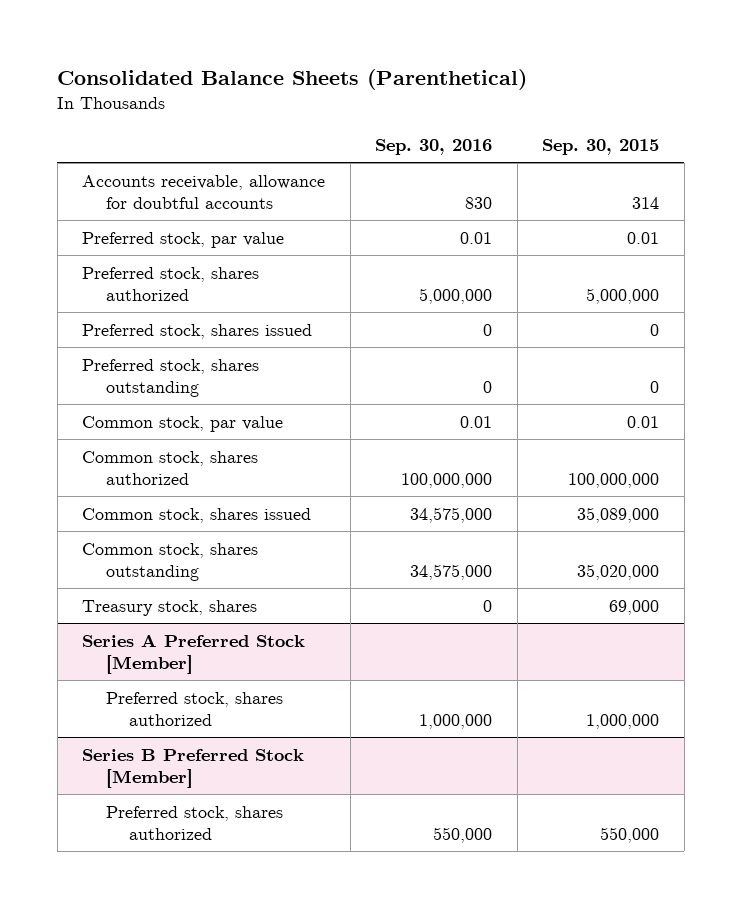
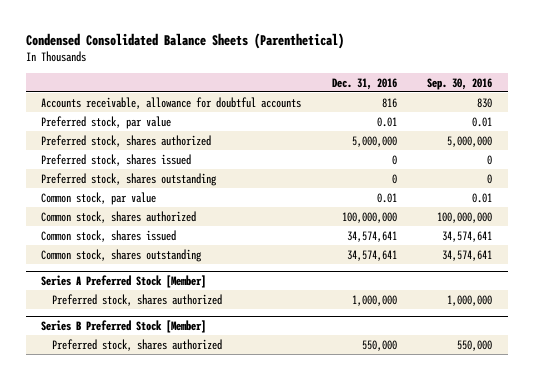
- Consolidated Balance Sheets (Parenthetical)
+ Condensed Consolidated Balance Sheets (Parenthetical)
- | Sep. 30, 2016 | Sep. 30, 2015
+ | Dec. 31, 2016 | Sep. 30, 2016
- Common stock, shares issued | 34,575,000 | 35,089,000
- Common stock, shares outstanding | 34,575,000 | 35,020,000
- Treasury stock, shares | 0 | 69,000
+ Common stock, shares issued | 34,574,641 | 34,574,641
+ Common stock, shares outstanding | 34,574,641 | 34,574,641

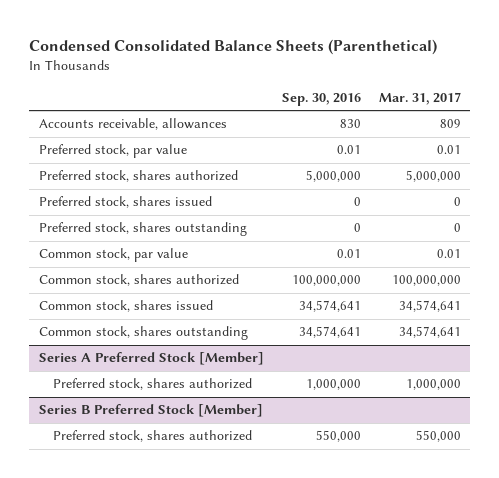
- | Dec. 31, 2016 | Sep. 30, 2016
+ | Sep. 30, 2016 | Mar. 31, 2017
- Accounts receivable, allowance for doubtful accounts | 816 | 830
+ Accounts receivable, allowances | 830 | 809

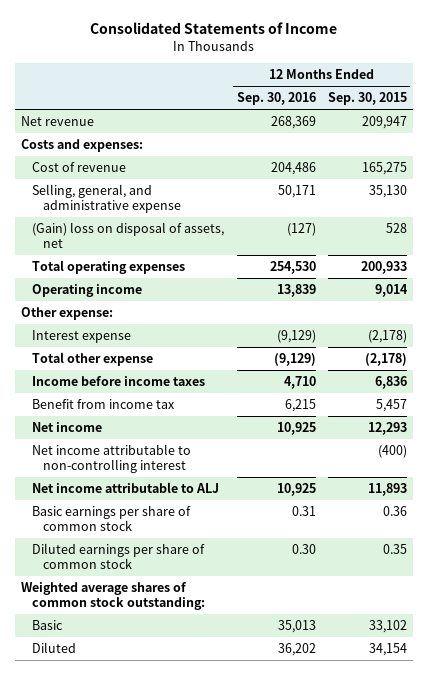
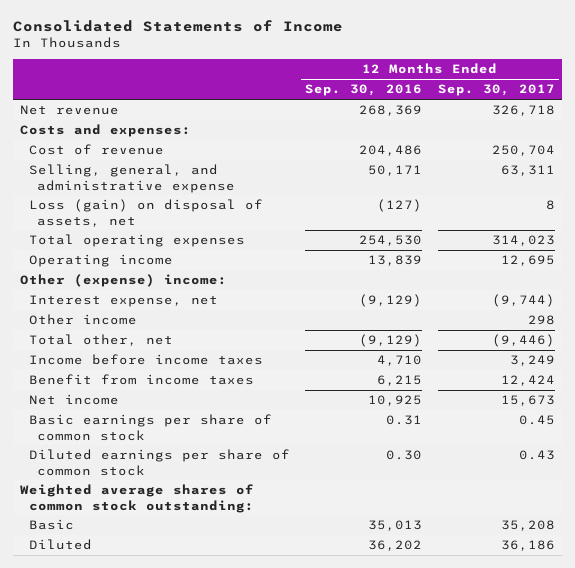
- | 12 Months Ended Sep. 30, 2016 | 12 Months Ended Sep. 30, 2015
+ | 12 Months Ended Sep. 30, 2016 | 12 Months Ended Sep. 30, 2017
- (Gain) loss on disposal of assets, net | (127) | 528
+ Loss (gain) on disposal of assets, net | (127) | 8
- Other expense:
- Interest expense | (9,129) | (2,178)
- Total other expense | (9,129) | (2,178)
+ Other (expense) income:
+ Interest expense, net | (9,129) | (9,744)
+ Other income | | 298
+ Total other, net | (9,129) | (9,446)
- Benefit from income tax | 6,215 | 5,457
+ Benefit from income taxes | 6,215 | 12,424
- Net income attributable to non-controlling interest | | (400)
- Net income attributable to ALJ | 10,925 | 11,893

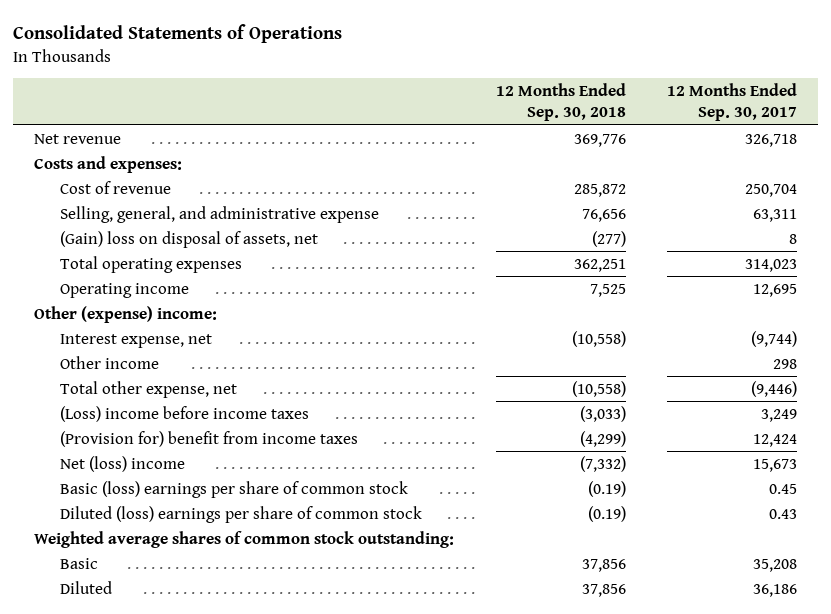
- Consolidated Statements of Income
+ Consolidated Statements of Operations
- | 12 Months Ended Sep. 30, 2016 | 12 Months Ended Sep. 30, 2017
+ | 12 Months Ended Sep. 30, 2018 | 12 Months Ended Sep. 30, 2017
- Loss (gain) on disposal of assets, net | (127) | 8
+ (Gain) loss on disposal of assets, net | (277) | 8
- Total other, net | (9,129) | (9,446)
- Income before income taxes | 4,710 | 3,249
- Benefit from income taxes | 6,215 | 12,424
- Net income | 10,925 | 15,673
- Basic earnings per share of common stock | 0.31 | 0.45
- Diluted earnings per share of common stock | 0.30 | 0.43
+ Total other expense, net | (10,558) | (9,446)
+ (Loss) income before income taxes | (3,033) | 3,249
+ (Provision for) benefit from income taxes | (4,299) | 12,424
+ Net (loss) income | (7,332) | 15,673
+ Basic (loss) earnings per share of common stock | (0.19) | 0.45
+ Diluted (loss) earnings per share of common stock | (0.19) | 0.43

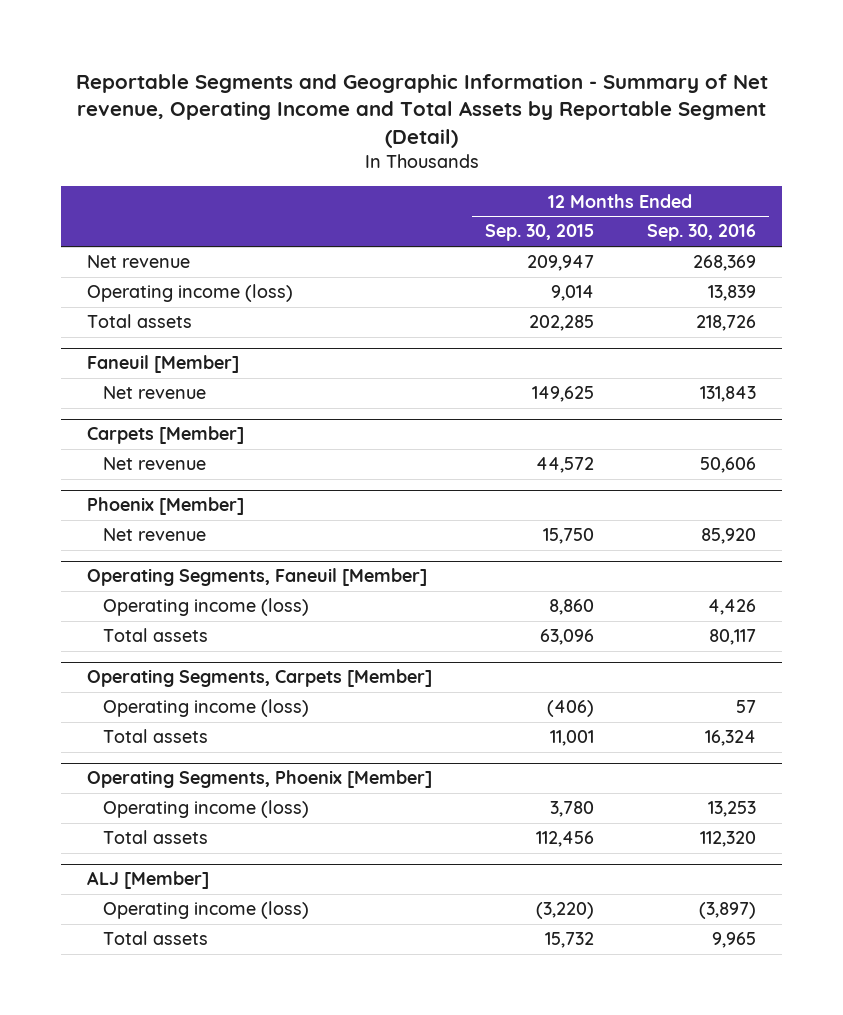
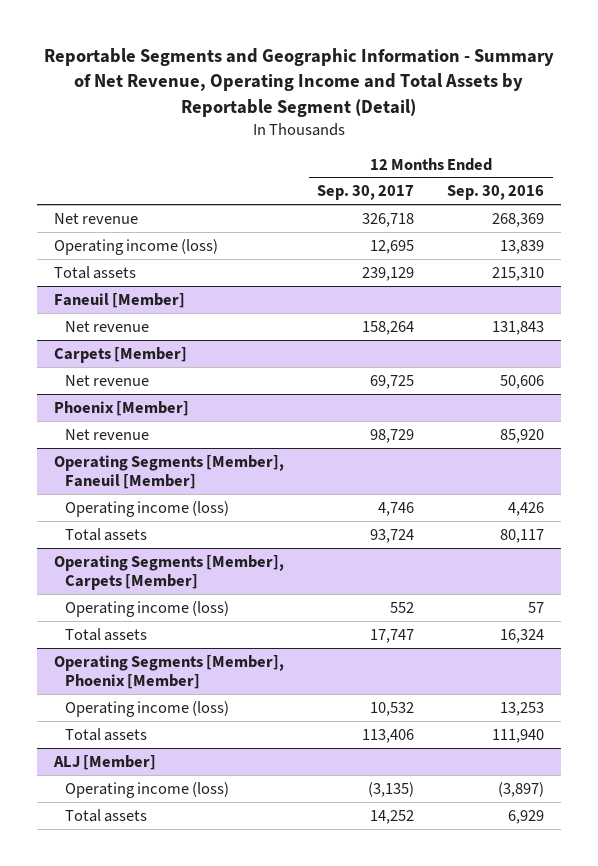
- Reportable Segments and Geographic Information - Summary of Net revenue, Operating Income and Total Assets by Reportable Segment (Detail)
+ Reportable Segments and Geographic Information - Summary of Net Revenue, Operating Income and Total Assets by Reportable Segment (Detail)
- | 12 Months Ended Sep. 30, 2015 | 12 Months Ended Sep. 30, 2016
+ | 12 Months Ended Sep. 30, 2017 | 12 Months Ended Sep. 30, 2016
- Total assets | 202,285 | 218,726
+ Total assets | 239,129 | 215,310
- Operating Segments, Faneuil [Member]
+ Operating Segments [Member], Faneuil [Member]
- Operating Segments, Carpets [Member]
+ Operating Segments [Member], Carpets [Member]
- Operating Segments, Phoenix [Member]
+ Operating Segments [Member], Phoenix [Member]
- Total assets | 112,456 | 112,320
+ Total assets | 113,406 | 111,940
@ ALJ [Member]
- Total assets | 15,732 | 9,965
+ Total assets | 14,252 | 6,929

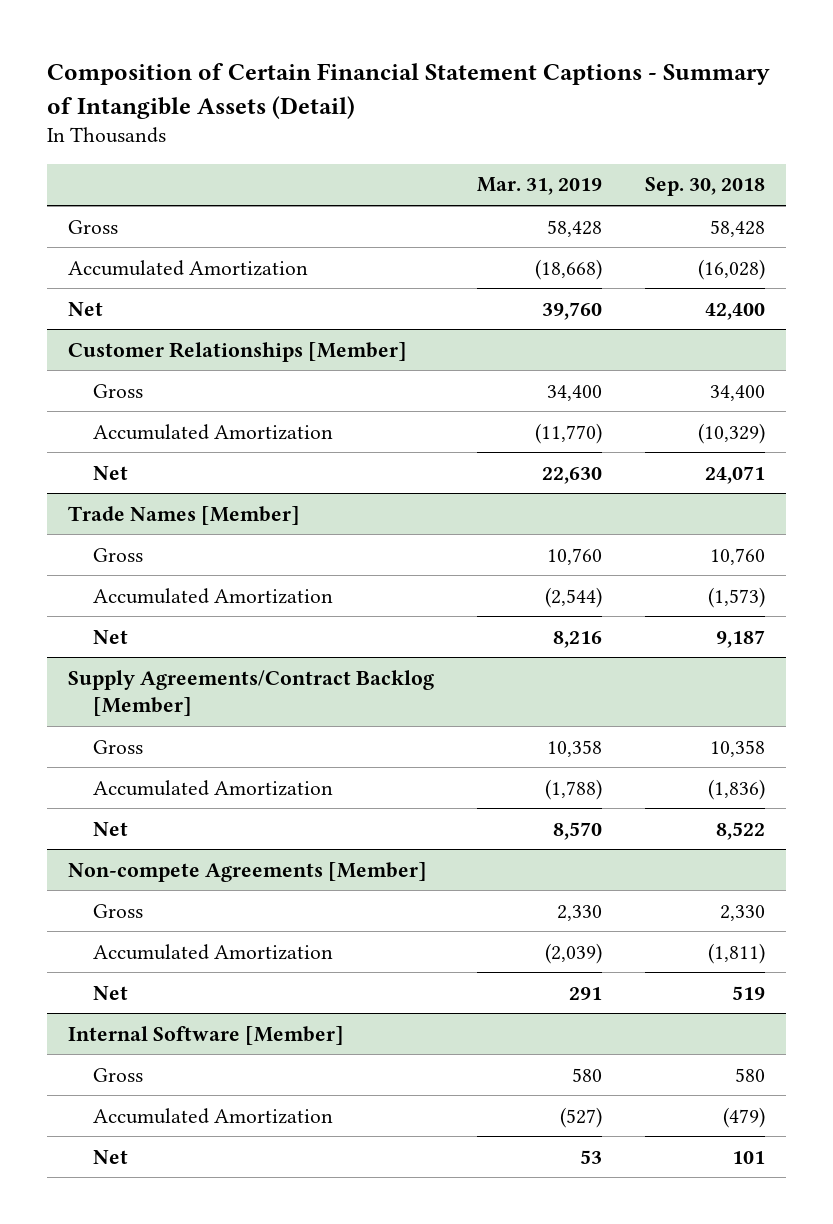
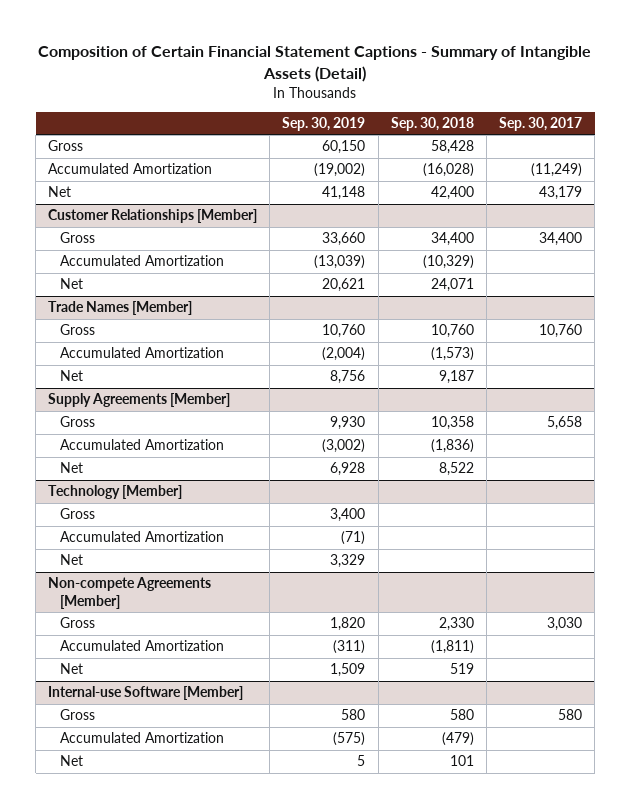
- | Mar. 31, 2019 | Sep. 30, 2018
+ | Sep. 30, 2019 | Sep. 30, 2018 | Sep. 30, 2017
- Supply Agreements/Contract Backlog [Member]
+ Supply Agreements [Member]
+ Technology [Member]
+ Gross | 3,400 | |
+ Accumulated Amortization | (71) | |
+ Net | 3,329 | |
- Internal Software [Member]
+ Internal-use Software [Member]

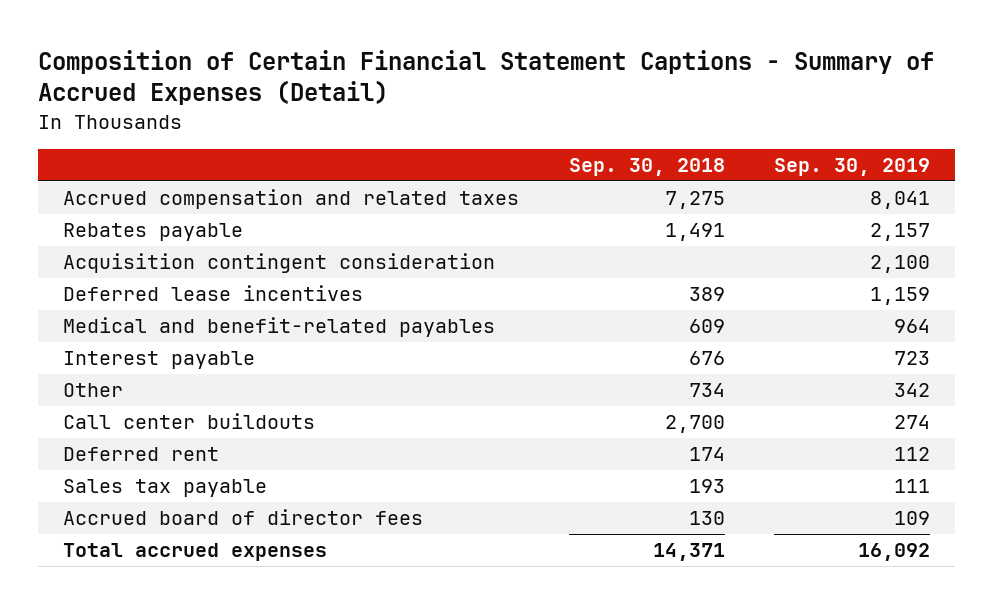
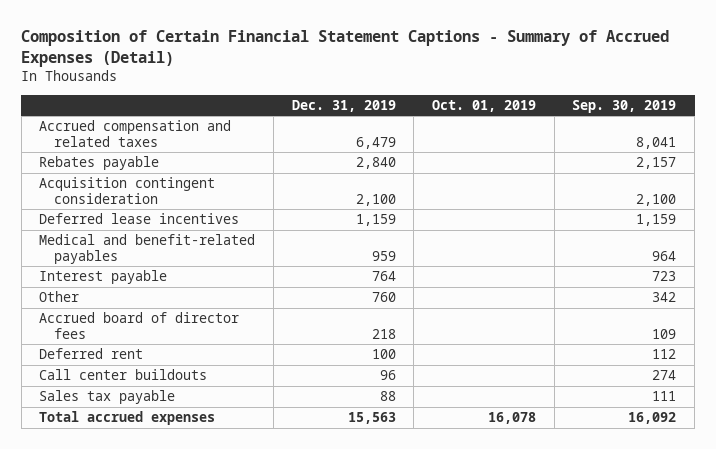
- | Sep. 30, 2018 | Sep. 30, 2019
+ | Dec. 31, 2019 | Oct. 01, 2019 | Sep. 30, 2019
moved up: Accrued board of director fees | 218 | | 109
moved down: Call center buildouts | 96 | | 274

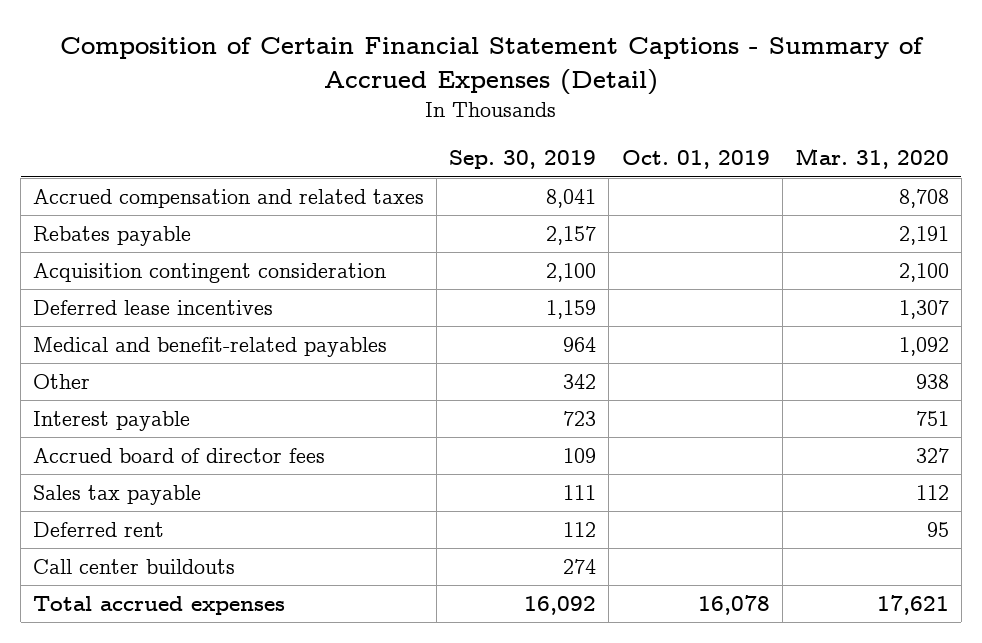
- | Dec. 31, 2019 | Oct. 01, 2019 | Sep. 30, 2019
+ | Sep. 30, 2019 | Oct. 01, 2019 | Mar. 31, 2020
moved down: Interest payable | 723 | | 751
moved up: Sales tax payable | 111 | | 112

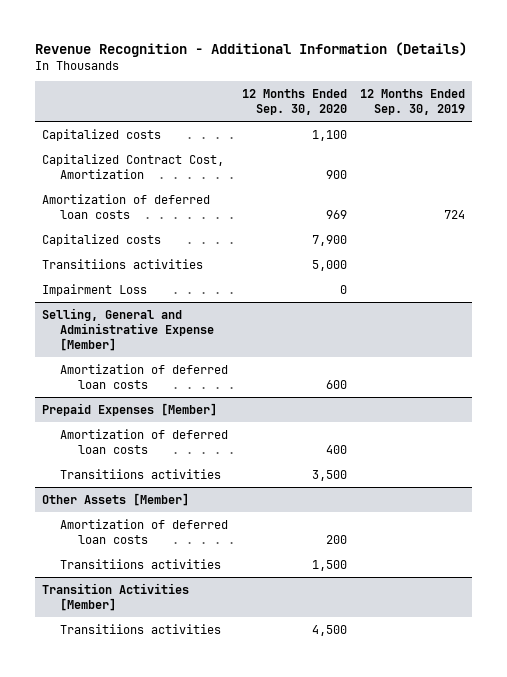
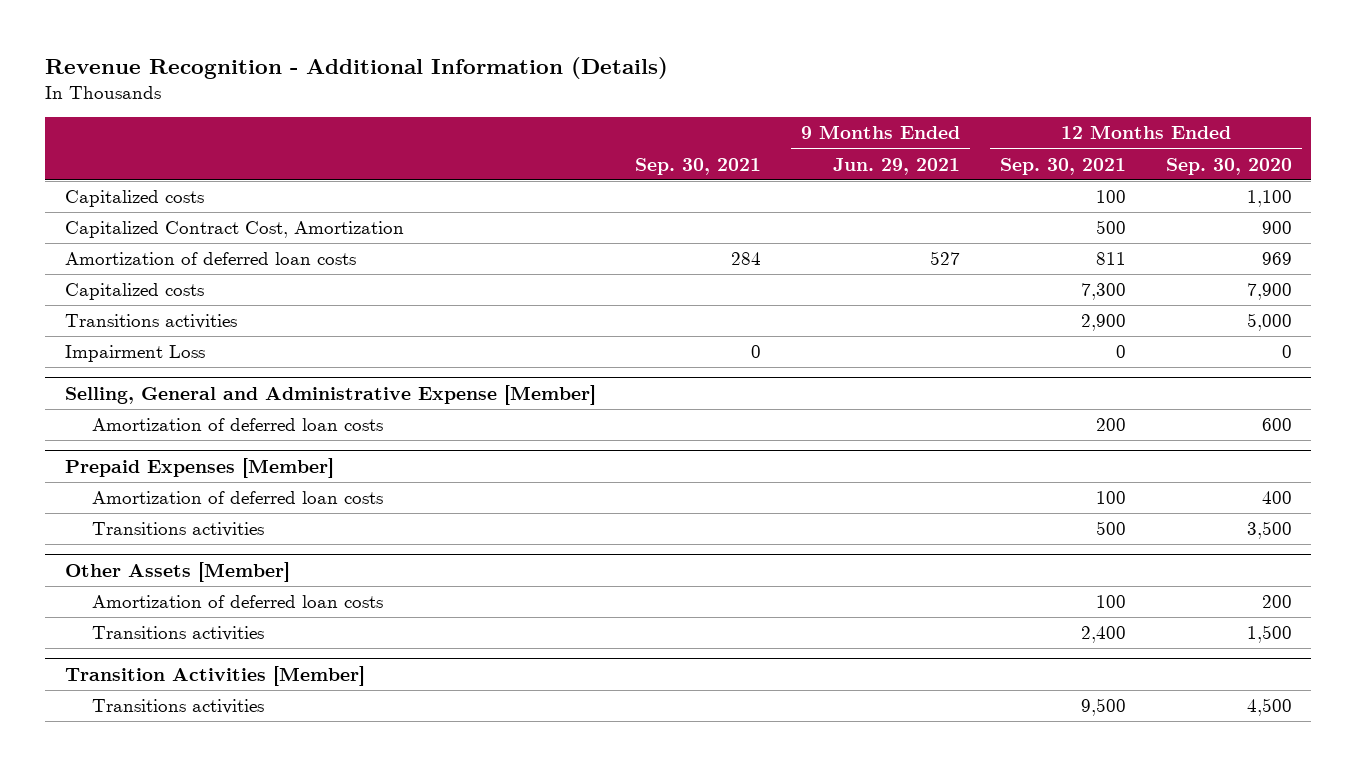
- | 12 Months Ended Sep. 30, 2020 | 12 Months Ended Sep. 30, 2019
+ | Sep. 30, 2021 | 9 Months Ended Jun. 29, 2021 | 12 Months Ended Sep. 30, 2021 | 12 Months Ended Sep. 30, 2020
- Transitiions activities | 5,000 |
+ Transitions activities | | | 2,900 | 5,000
@ Prepaid Expenses [Member]
- Transitiions activities | 3,500 |
+ Transitions activities | | | 500 | 3,500
@ Other Assets [Member]
- Transitiions activities | 1,500 |
+ Transitions activities | | | 2,400 | 1,500
@ Transition Activities [Member]
- Transitiions activities | 4,500 |
+ Transitions activities | | | 9,500 | 4,500

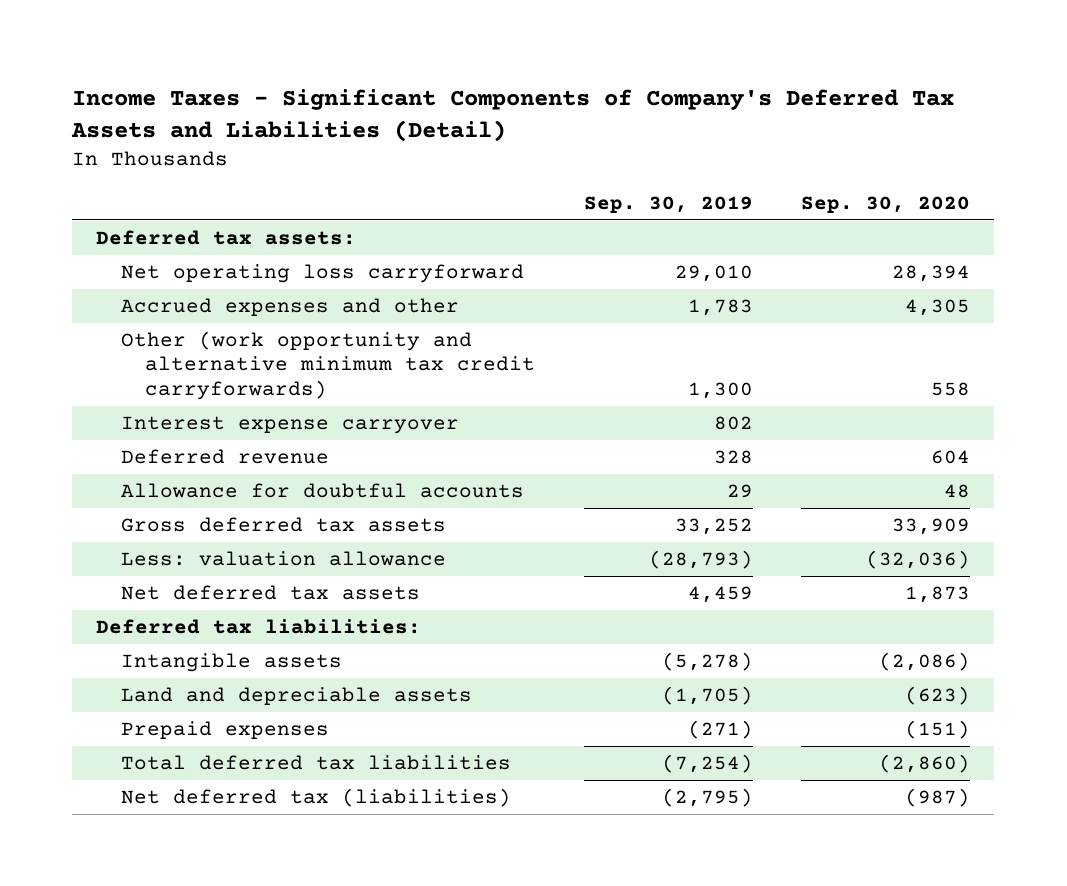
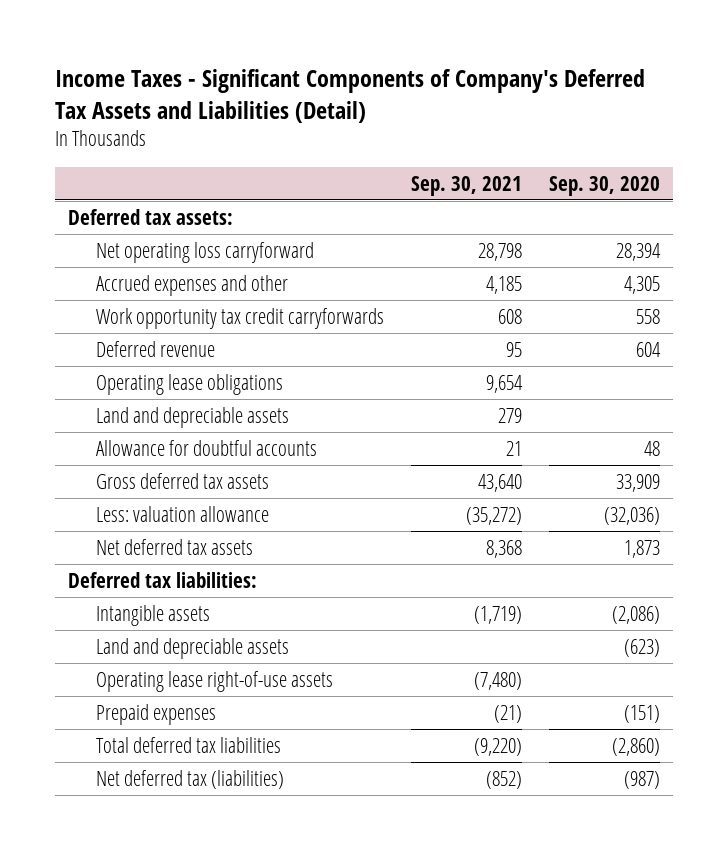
- | Sep. 30, 2019 | Sep. 30, 2020
+ | Sep. 30, 2021 | Sep. 30, 2020
- Other (work opportunity and alternative minimum tax credit carryforwards) | 1,300 | 558
- Interest expense carryover | 802 |
+ Work opportunity tax credit carryforwards | 608 | 558
+ Operating lease obligations | 9,654 |
+ Land and depreciable assets | 279 |
+ Operating lease right-of-use assets | (7,480) |

